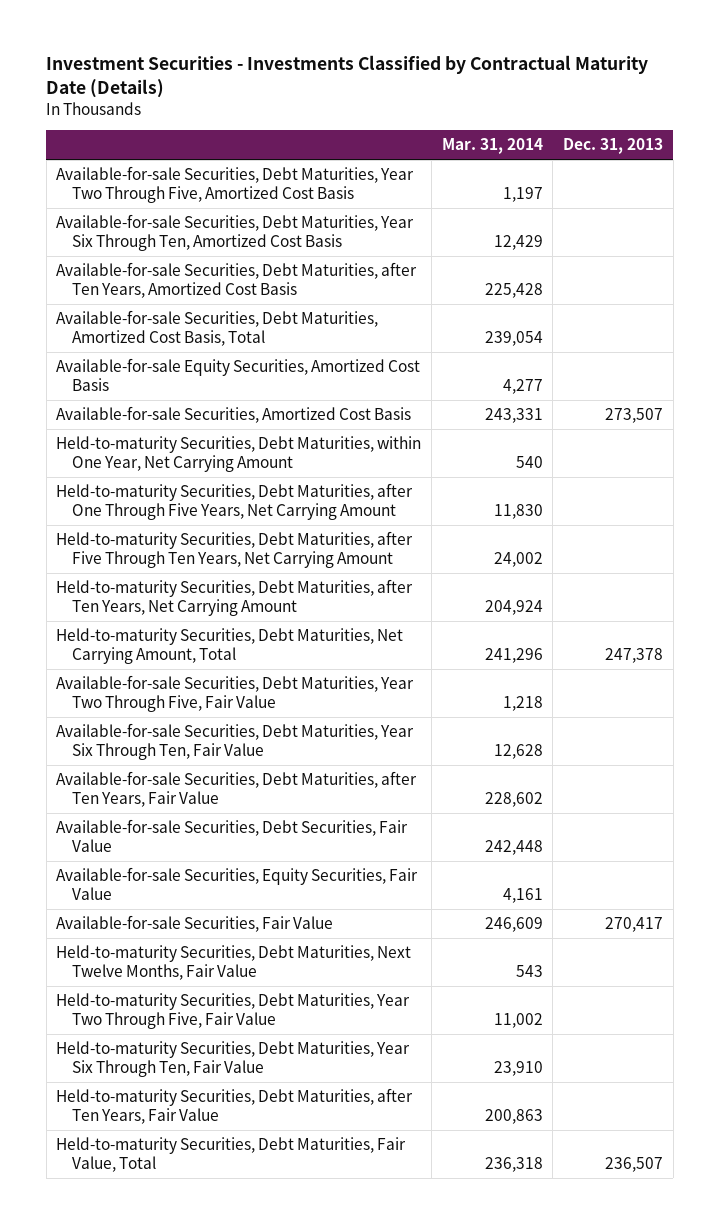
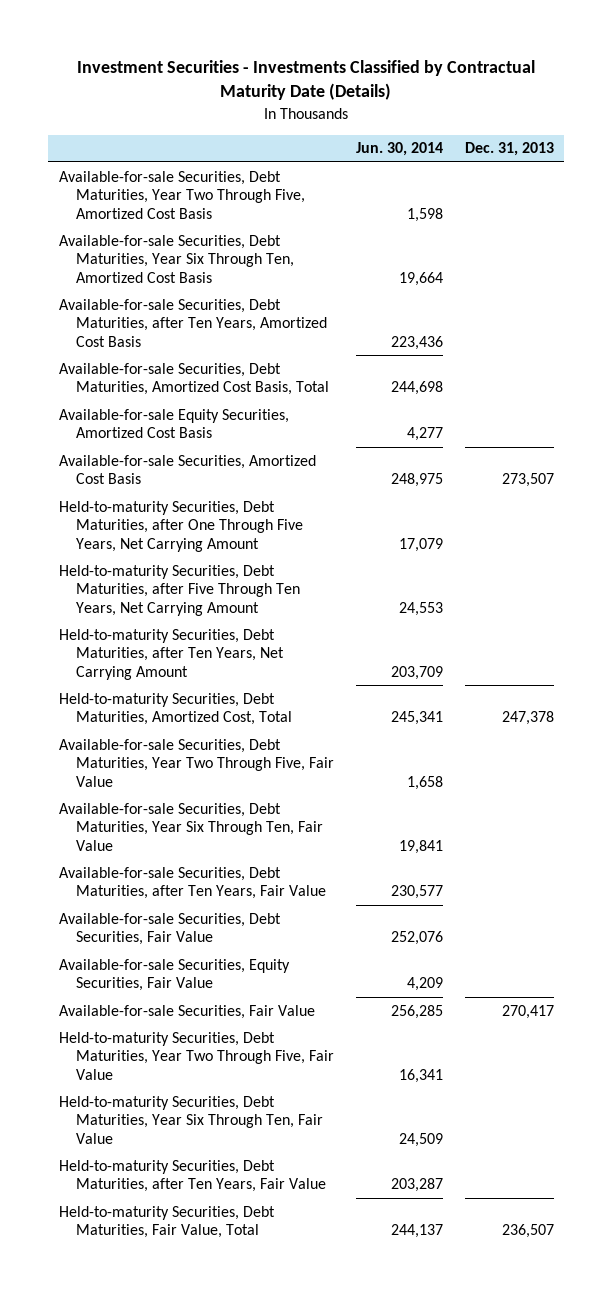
- | Mar. 31, 2014 | Dec. 31, 2013
+ | Jun. 30, 2014 | Dec. 31, 2013
- Held-to-maturity Securities, Debt Maturities, within One Year, Net Carrying Amount | 540 |
- Held-to-maturity Securities, Debt Maturities, Net Carrying Amount, Total | 241,296 | 247,378
+ Held-to-maturity Securities, Debt Maturities, Amortized Cost, Total | 245,341 | 247,378
- Held-to-maturity Securities, Debt Maturities, Next Twelve Months, Fair Value | 543 |

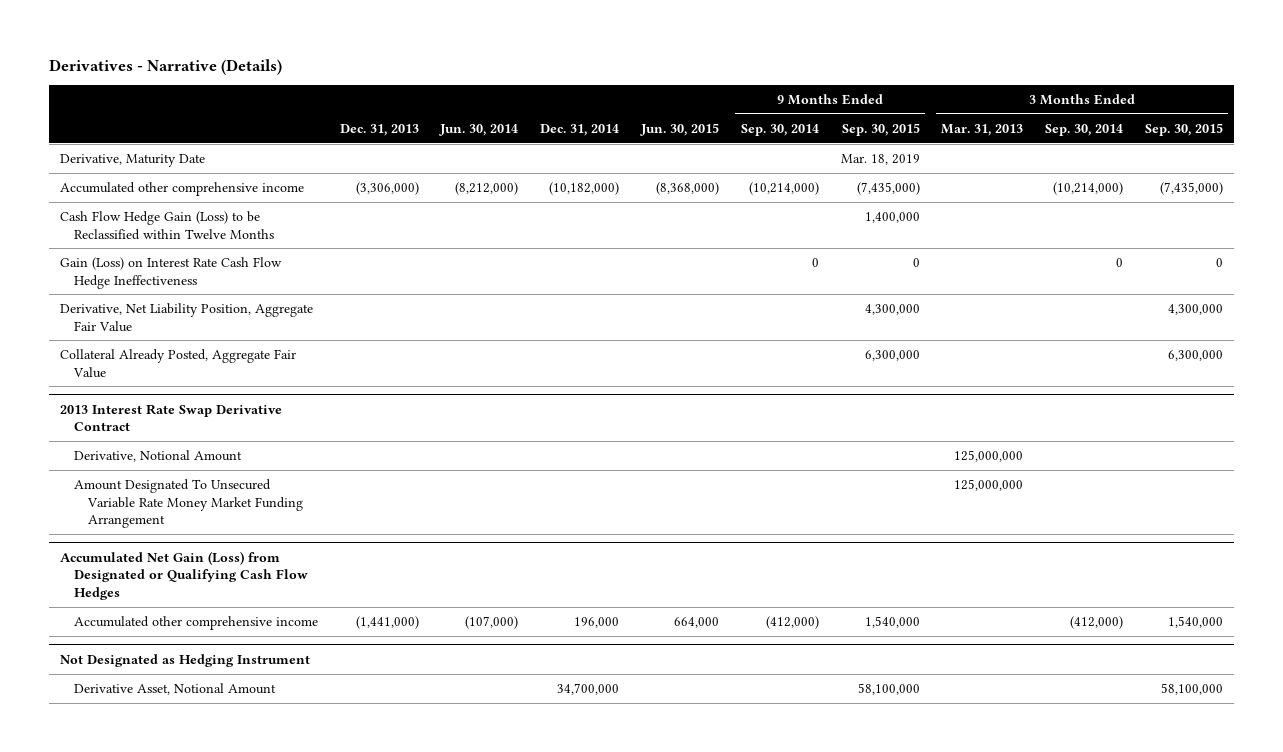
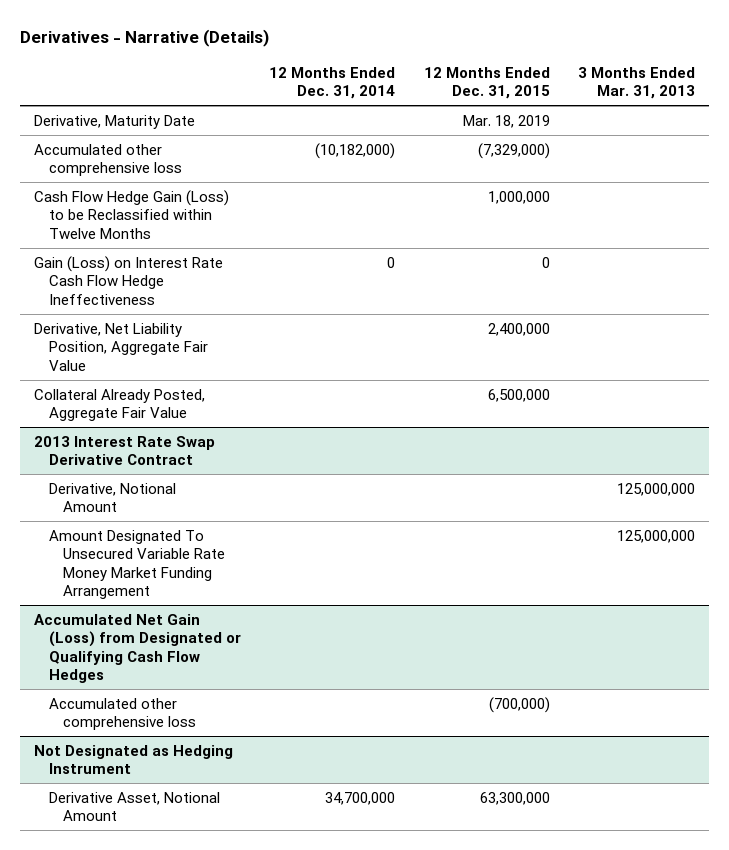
- | Dec. 31, 2013 | Jun. 30, 2014 | Dec. 31, 2014 | Jun. 30, 2015 | 9 Months Ended Sep. 30, 2014 | 9 Months Ended Sep. 30, 2015 | 3 Months Ended Mar. 31, 2013 | 3 Months Ended Sep. 30, 2014 | 3 Months Ended Sep. 30, 2015
+ | 12 Months Ended Dec. 31, 2014 | 12 Months Ended Dec. 31, 2015 | 3 Months Ended Mar. 31, 2013
- Accumulated other comprehensive income | (3,306,000) | (8,212,000) | (10,182,000) | (8,368,000) | (10,214,000) | (7,435,000) | | (10,214,000) | (7,435,000)
+ Accumulated other comprehensive loss | (10,182,000) | (7,329,000) |
@ Accumulated Net Gain (Loss) from Designated or Qualifying Cash Flow Hedges
- Accumulated other comprehensive income | (1,441,000) | (107,000) | 196,000 | 664,000 | (412,000) | 1,540,000 | | (412,000) | 1,540,000
+ Accumulated other comprehensive loss | | (700,000) |

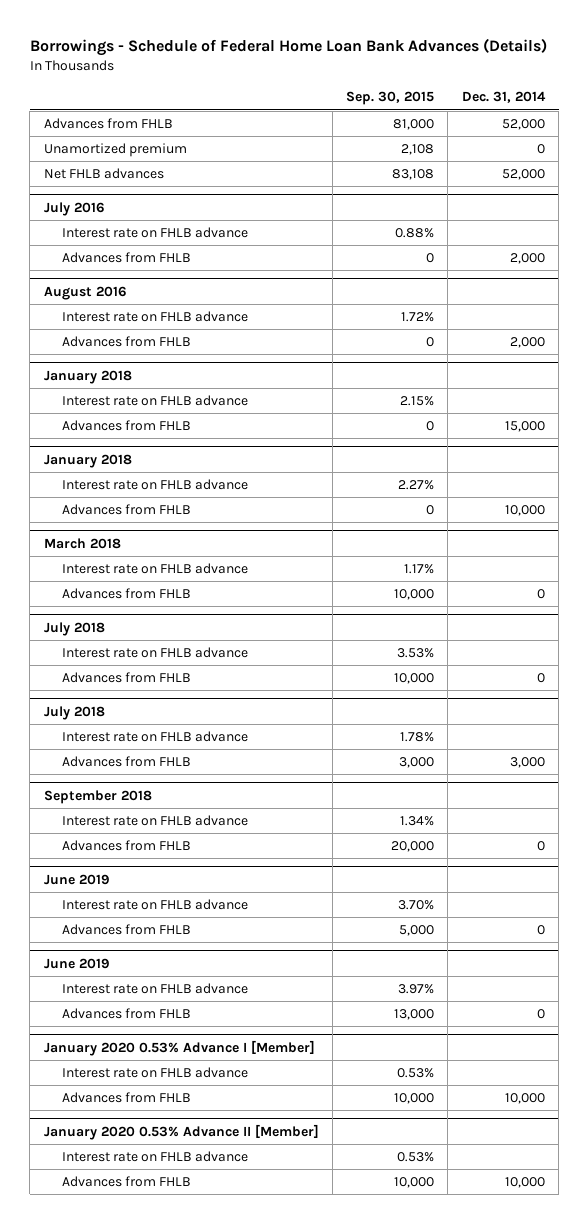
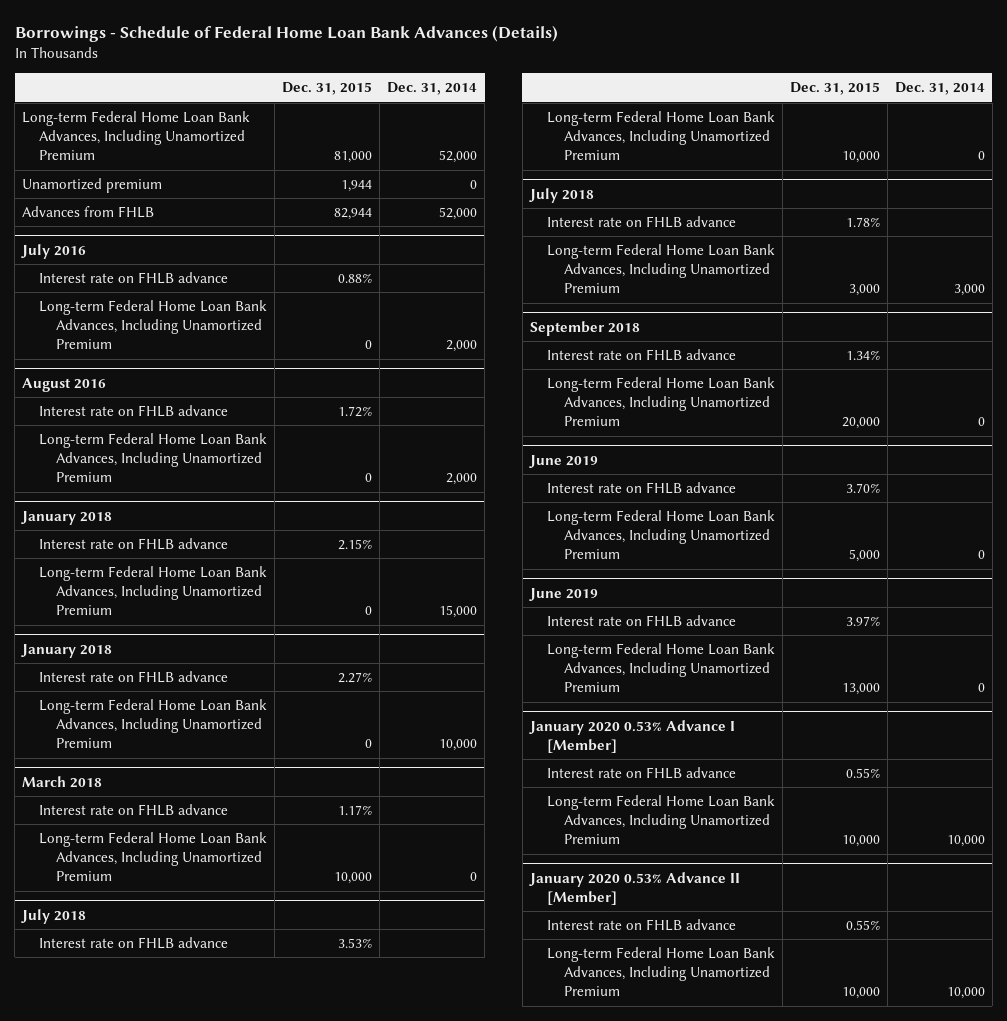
- | Sep. 30, 2015 | Dec. 31, 2014
+ | Dec. 31, 2015 | Dec. 31, 2014
+ Long-term Federal Home Loan Bank Advances, Including Unamortized Premium | 81,000 | 52,000
- Net FHLB advances | 83,108 | 52,000
moved down: Advances from FHLB | 82,944 | 52,000
@ July 2016
- Advances from FHLB | 0 | 2,000
+ Long-term Federal Home Loan Bank Advances, Including Unamortized Premium | 0 | 2,000
@ August 2016
- Advances from FHLB | 0 | 2,000
+ Long-term Federal Home Loan Bank Advances, Including Unamortized Premium | 0 | 2,000
@ January 2018
- Advances from FHLB | 0 | 15,000
+ Long-term Federal Home Loan Bank Advances, Including Unamortized Premium | 0 | 15,000
- Advances from FHLB | 0 | 10,000
+ Long-term Federal Home Loan Bank Advances, Including Unamortized Premium | 0 | 10,000
@ March 2018
- Advances from FHLB | 10,000 | 0
+ Long-term Federal Home Loan Bank Advances, Including Unamortized Premium | 10,000 | 0
@ July 2018
- Advances from FHLB | 10,000 | 0
+ Long-term Federal Home Loan Bank Advances, Including Unamortized Premium | 10,000 | 0
- Advances from FHLB | 3,000 | 3,000
+ Long-term Federal Home Loan Bank Advances, Including Unamortized Premium | 3,000 | 3,000
@ September 2018
- Advances from FHLB | 20,000 | 0
+ Long-term Federal Home Loan Bank Advances, Including Unamortized Premium | 20,000 | 0
@ June 2019
- Advances from FHLB | 5,000 | 0
+ Long-term Federal Home Loan Bank Advances, Including Unamortized Premium | 5,000 | 0
- Advances from FHLB | 13,000 | 0
+ Long-term Federal Home Loan Bank Advances, Including Unamortized Premium | 13,000 | 0
@ January 2020 0.53% Advance I [Member]
- Advances from FHLB | 10,000 | 10,000
+ Long-term Federal Home Loan Bank Advances, Including Unamortized Premium | 10,000 | 10,000
@ January 2020 0.53% Advance II [Member]
- Advances from FHLB | 10,000 | 10,000
+ Long-term Federal Home Loan Bank Advances, Including Unamortized Premium | 10,000 | 10,000

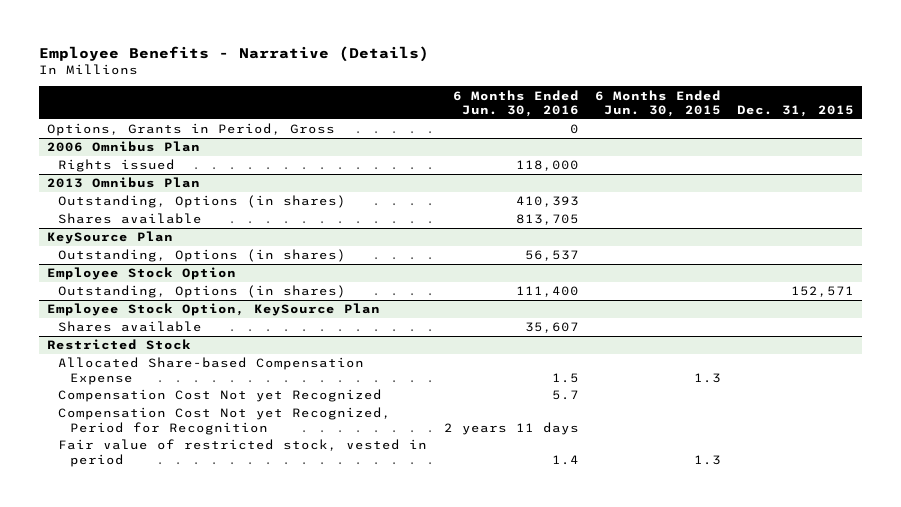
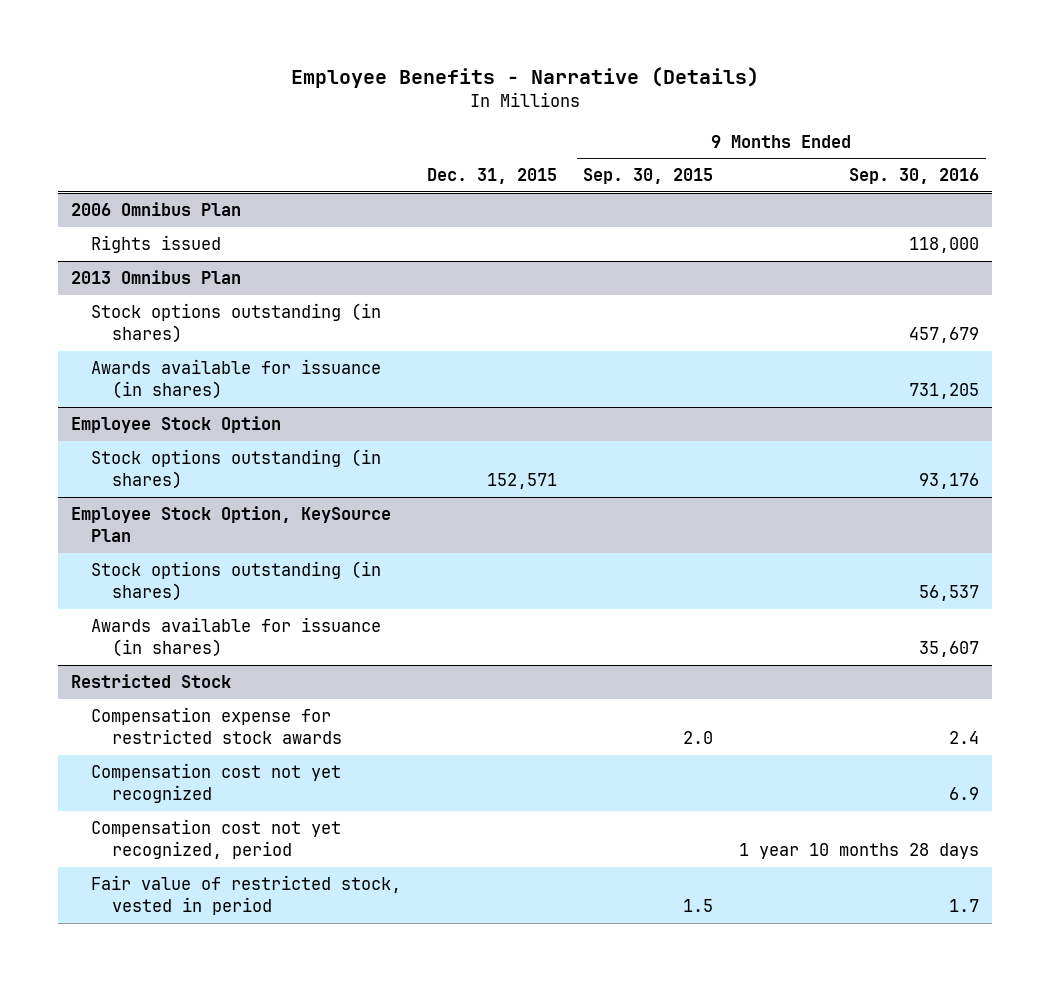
- | 6 Months Ended Jun. 30, 2016 | 6 Months Ended Jun. 30, 2015 | Dec. 31, 2015
+ | Dec. 31, 2015 | 9 Months Ended Sep. 30, 2015 | 9 Months Ended Sep. 30, 2016
- Options, Grants in Period, Gross | 0 | |
@ 2013 Omnibus Plan
- Outstanding, Options (in shares) | 410,393 | |
- Shares available | 813,705 | |
- KeySource Plan
- Outstanding, Options (in shares) | 56,537 | |
@ 2013 Omnibus Plan
+ Stock options outstanding (in shares) | | | 457,679
+ Awards available for issuance (in shares) | | | 731,205
@ Employee Stock Option
- Outstanding, Options (in shares) | 111,400 | | 152,571
+ Stock options outstanding (in shares) | 152,571 | | 93,176
@ Employee Stock Option, KeySource Plan
- Shares available | 35,607 | |
+ Stock options outstanding (in shares) | | | 56,537
+ Awards available for issuance (in shares) | | | 35,607
@ Restricted Stock
- Allocated Share-based Compensation Expense | 1.5 | 1.3 |
- Compensation Cost Not yet Recognized | 5.7 | |
- Compensation Cost Not yet Recognized, Period for Recognition | 2 years 11 days | |
+ Compensation expense for restricted stock awards | | 2.0 | 2.4
+ Compensation cost not yet recognized | | | 6.9
+ Compensation cost not yet recognized, period | | | 1 year 10 months 28 days

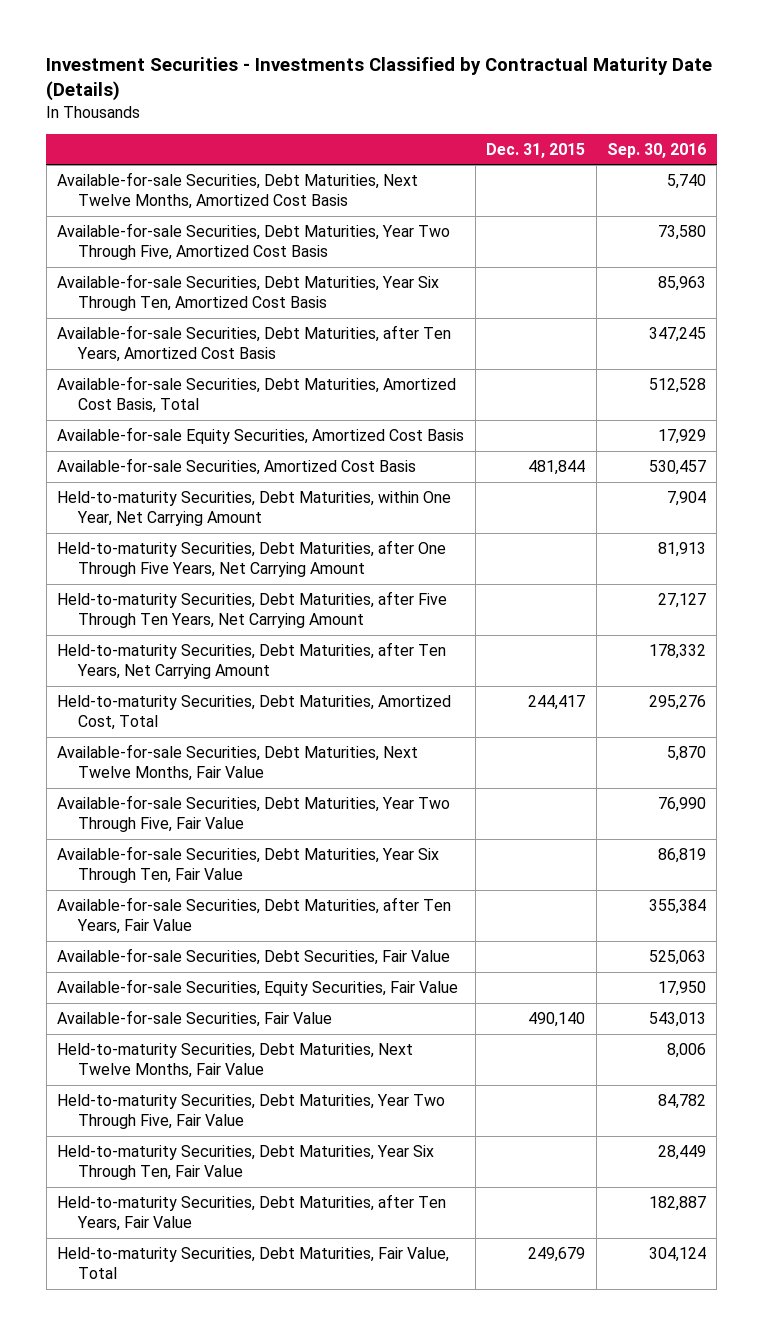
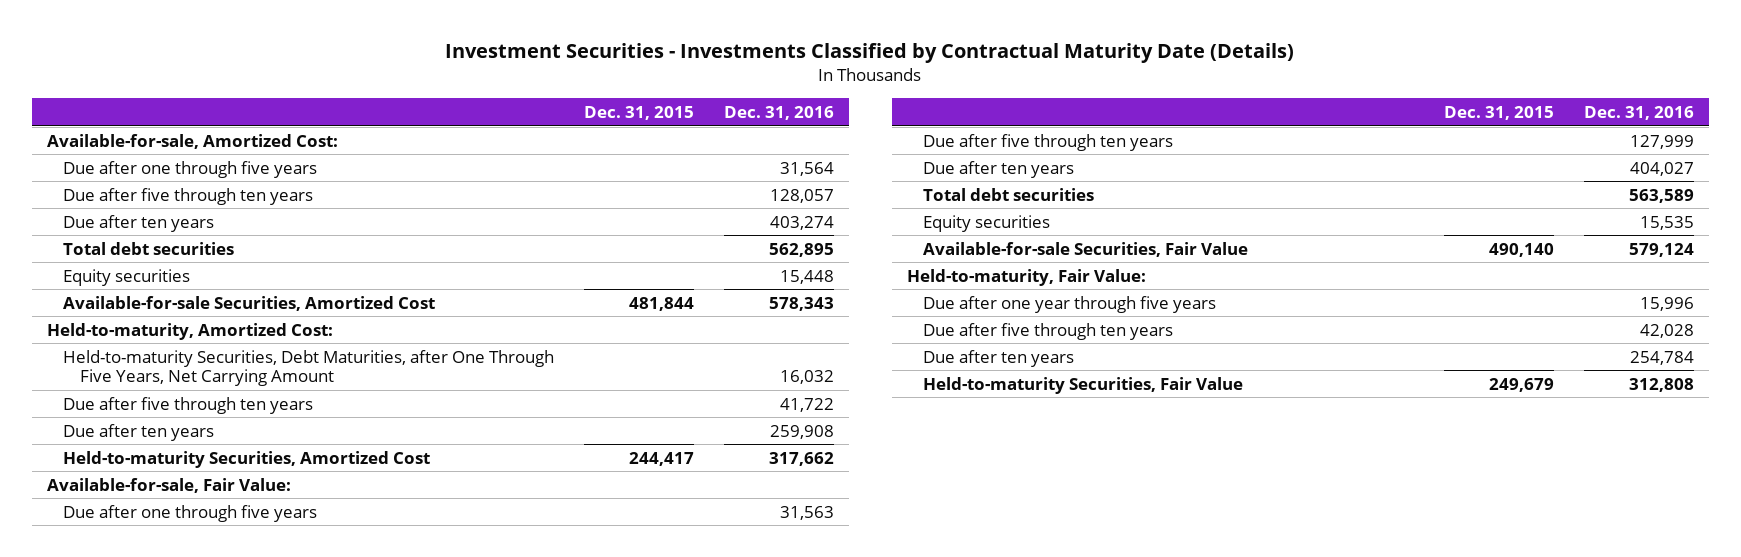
- | Dec. 31, 2015 | Sep. 30, 2016
+ | Dec. 31, 2015 | Dec. 31, 2016
- Available-for-sale Securities, Debt Maturities, Next Twelve Months, Amortized Cost Basis | | 5,740
- Available-for-sale Securities, Debt Maturities, Year Two Through Five, Amortized Cost Basis | | 73,580
- Available-for-sale Securities, Debt Maturities, Year Six Through Ten, Amortized Cost Basis | | 85,963
- Available-for-sale Securities, Debt Maturities, after Ten Years, Amortized Cost Basis | | 347,245
- Available-for-sale Securities, Debt Maturities, Amortized Cost Basis, Total | | 512,528
- Available-for-sale Equity Securities, Amortized Cost Basis | | 17,929
- Available-for-sale Securities, Amortized Cost Basis | 481,844 | 530,457
- Held-to-maturity Securities, Debt Maturities, within One Year, Net Carrying Amount | | 7,904
+ Available-for-sale, Amortized Cost:
+ Due after one through five years | | 31,564
+ Due after five through ten years | | 128,057
+ Due after ten years | | 403,274
+ Total debt securities | | 562,895
+ Equity securities | | 15,448
+ Available-for-sale Securities, Amortized Cost | 481,844 | 578,343
+ Held-to-maturity, Amortized Cost:
- Held-to-maturity Securities, Debt Maturities, after Five Through Ten Years, Net Carrying Amount | | 27,127
- Held-to-maturity Securities, Debt Maturities, after Ten Years, Net Carrying Amount | | 178,332
- Held-to-maturity Securities, Debt Maturities, Amortized Cost, Total | 244,417 | 295,276
- Available-for-sale Securities, Debt Maturities, Next Twelve Months, Fair Value | | 5,870
- Available-for-sale Securities, Debt Maturities, Year Two Through Five, Fair Value | | 76,990
- Available-for-sale Securities, Debt Maturities, Year Six Through Ten, Fair Value | | 86,819
- Available-for-sale Securities, Debt Maturities, after Ten Years, Fair Value | | 355,384
- Available-for-sale Securities, Debt Securities, Fair Value | | 525,063
- Available-for-sale Securities, Equity Securities, Fair Value | | 17,950
+ Due after five through ten years | | 41,722
+ Due after ten years | | 259,908
+ Held-to-maturity Securities, Amortized Cost | 244,417 | 317,662
+ Available-for-sale, Fair Value:
+ Due after one through five years | | 31,563
+ Due after five through ten years | | 127,999
+ Due after ten years | | 404,027
+ Total debt securities | | 563,589
+ Equity securities | | 15,535
- Held-to-maturity Securities, Debt Maturities, Next Twelve Months, Fair Value | | 8,006
- Held-to-maturity Securities, Debt Maturities, Year Two Through Five, Fair Value | | 84,782
- Held-to-maturity Securities, Debt Maturities, Year Six Through Ten, Fair Value | | 28,449
- Held-to-maturity Securities, Debt Maturities, after Ten Years, Fair Value | | 182,887
- Held-to-maturity Securities, Debt Maturities, Fair Value, Total | 249,679 | 304,124
+ Held-to-maturity, Fair Value:
+ Due after one year through five years | | 15,996
+ Due after five through ten years | | 42,028
+ Due after ten years | | 254,784
+ Held-to-maturity Securities, Fair Value | 249,679 | 312,808

